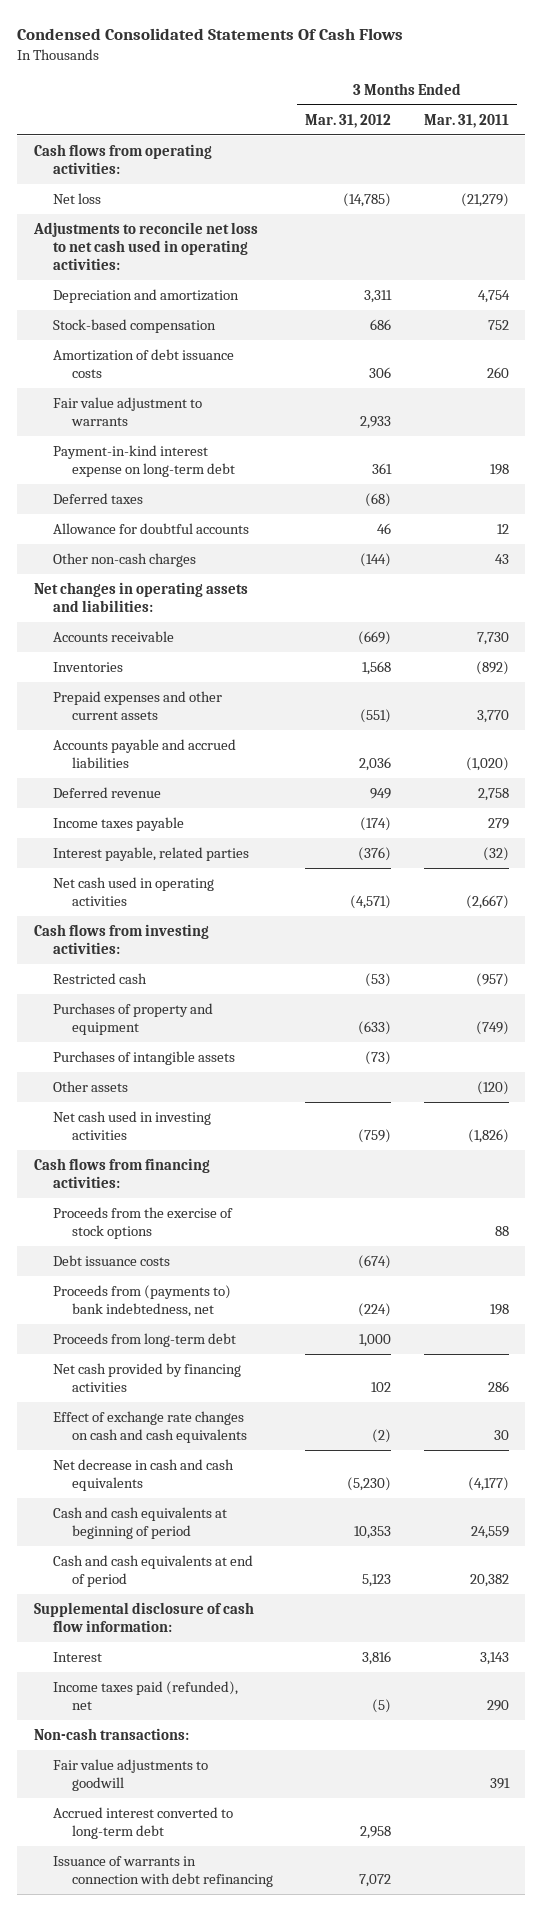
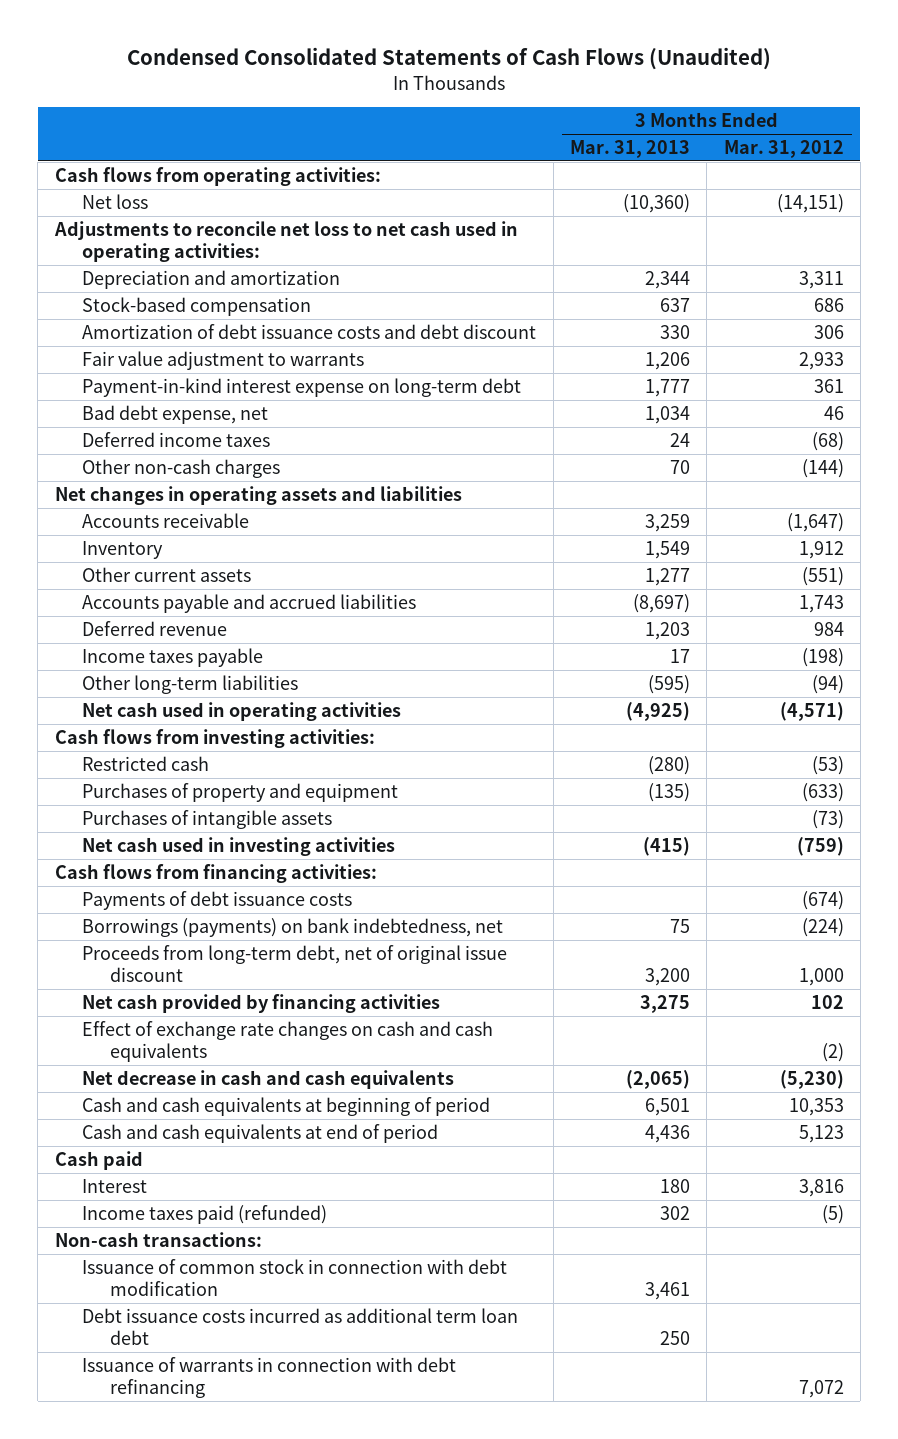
- Condensed Consolidated Statements Of Cash Flows
+ Condensed Consolidated Statements of Cash Flows (Unaudited)
- | 3 Months Ended Mar. 31, 2012 | 3 Months Ended Mar. 31, 2011
+ | 3 Months Ended Mar. 31, 2013 | 3 Months Ended Mar. 31, 2012
- Net loss | (14,785) | (21,279)
+ Net loss | (10,360) | (14,151)
- Amortization of debt issuance costs | 306 | 260
+ Amortization of debt issuance costs and debt discount | 330 | 306
- Deferred taxes | (68) |
- Allowance for doubtful accounts | 46 | 12
+ Bad debt expense, net | 1,034 | 46
+ Deferred income taxes | 24 | (68)
- Net changes in operating assets and liabilities:
- Accounts receivable | (669) | 7,730
- Inventories | 1,568 | (892)
- Prepaid expenses and other current assets | (551) | 3,770
- Accounts payable and accrued liabilities | 2,036 | (1,020)
- Deferred revenue | 949 | 2,758
- Income taxes payable | (174) | 279
- Interest payable, related parties | (376) | (32)
+ Net changes in operating assets and liabilities
+ Accounts receivable | 3,259 | (1,647)
+ Inventory | 1,549 | 1,912
+ Other current assets | 1,277 | (551)
+ Accounts payable and accrued liabilities | (8,697) | 1,743
+ Deferred revenue | 1,203 | 984
+ Income taxes payable | 17 | (198)
+ Other long-term liabilities | (595) | (94)
- Other assets | | (120)
- Proceeds from the exercise of stock options | | 88
- Debt issuance costs | (674) |
- Proceeds from (payments to) bank indebtedness, net | (224) | 198
- Proceeds from long-term debt | 1,000 |
+ Payments of debt issuance costs | | (674)
+ Borrowings (payments) on bank indebtedness, net | 75 | (224)
+ Proceeds from long-term debt, net of original issue discount | 3,200 | 1,000
- Supplemental disclosure of cash flow information:
+ Cash paid
- Income taxes paid (refunded), net | (5) | 290
+ Income taxes paid (refunded) | 302 | (5)
- Fair value adjustments to goodwill | | 391
- Accrued interest converted to long-term debt | 2,958 |
+ Issuance of common stock in connection with debt modification | 3,461 |
+ Debt issuance costs incurred as additional term loan debt | 250 |

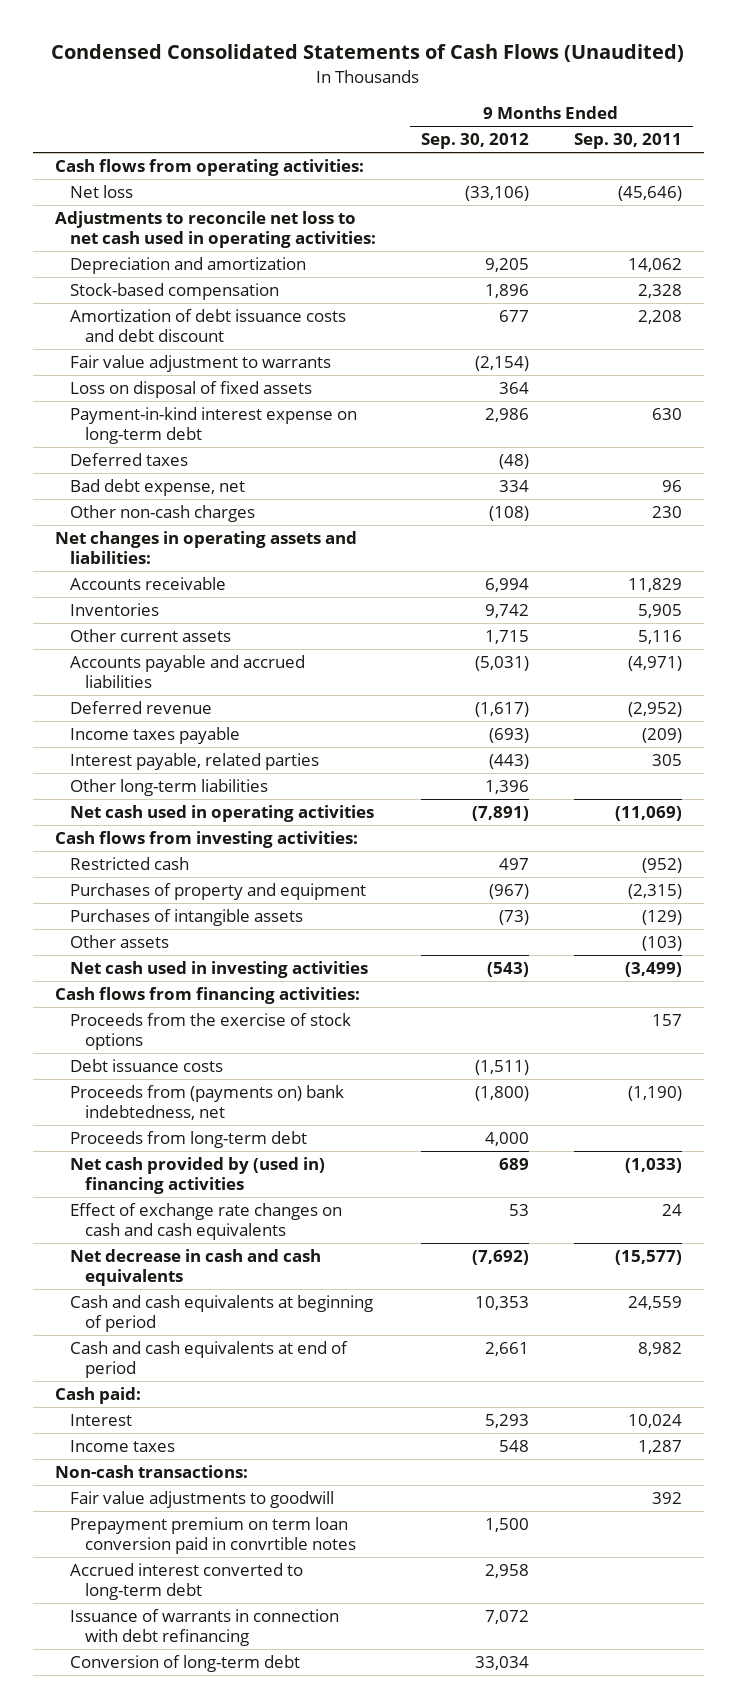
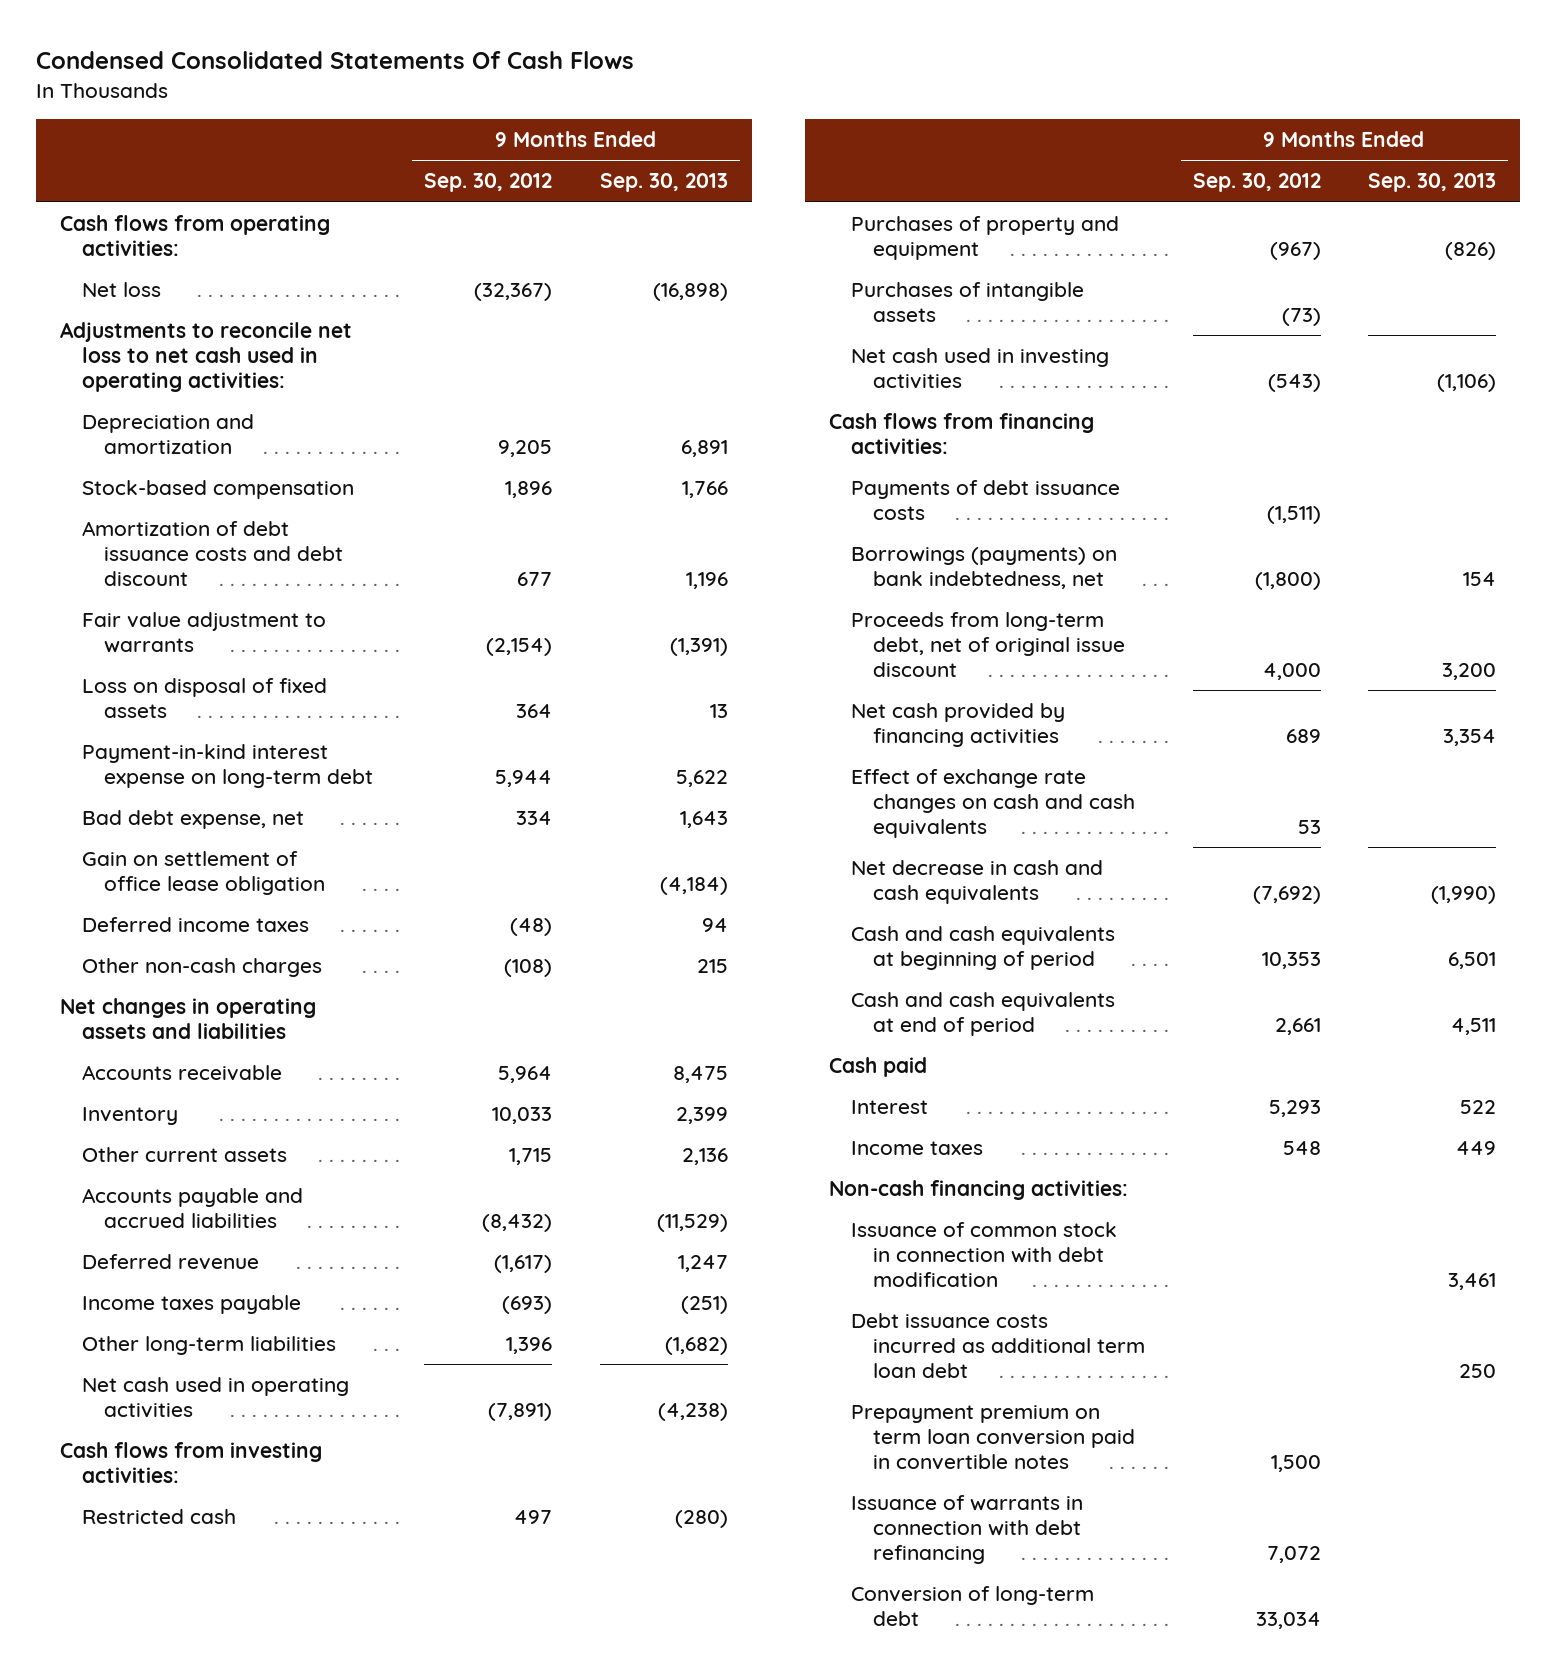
- Condensed Consolidated Statements of Cash Flows (Unaudited)
+ Condensed Consolidated Statements Of Cash Flows
- | 9 Months Ended Sep. 30, 2012 | 9 Months Ended Sep. 30, 2011
+ | 9 Months Ended Sep. 30, 2012 | 9 Months Ended Sep. 30, 2013
- Net loss | (33,106) | (45,646)
+ Net loss | (32,367) | (16,898)
- Payment-in-kind interest expense on long-term debt | 2,986 | 630
- Deferred taxes | (48) |
+ Payment-in-kind interest expense on long-term debt | 5,944 | 5,622
+ Gain on settlement of office lease obligation | | (4,184)
+ Deferred income taxes | (48) | 94
- Net changes in operating assets and liabilities:
- Accounts receivable | 6,994 | 11,829
- Inventories | 9,742 | 5,905
+ Net changes in operating assets and liabilities
+ Accounts receivable | 5,964 | 8,475
+ Inventory | 10,033 | 2,399
- Accounts payable and accrued liabilities | (5,031) | (4,971)
+ Accounts payable and accrued liabilities | (8,432) | (11,529)
- Interest payable, related parties | (443) | 305
- Other assets | | (103)
- Proceeds from the exercise of stock options | | 157
- Debt issuance costs | (1,511) |
- Proceeds from (payments on) bank indebtedness, net | (1,800) | (1,190)
- Proceeds from long-term debt | 4,000 |
- Net cash provided by (used in) financing activities | 689 | (1,033)
+ Payments of debt issuance costs | (1,511) |
+ Borrowings (payments) on bank indebtedness, net | (1,800) | 154
+ Proceeds from long-term debt, net of original issue discount | 4,000 | 3,200
+ Net cash provided by financing activities | 689 | 3,354
- Cash paid:
+ Cash paid
- Non-cash transactions:
- Fair value adjustments to goodwill | | 392
- Prepayment premium on term loan conversion paid in convrtible notes | 1,500 |
- Accrued interest converted to long-term debt | 2,958 |
+ Non-cash financing activities:
+ Issuance of common stock in connection with debt modification | | 3,461
+ Debt issuance costs incurred as additional term loan debt | | 250
+ Prepayment premium on term loan conversion paid in convertible notes | 1,500 |

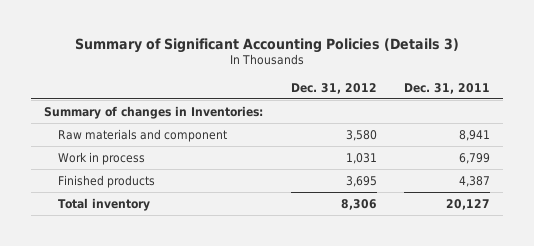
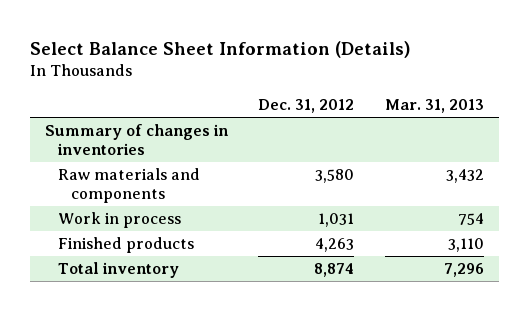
- Summary of Significant Accounting Policies (Details 3)
+ Select Balance Sheet Information (Details)
- | Dec. 31, 2012 | Dec. 31, 2011
+ | Dec. 31, 2012 | Mar. 31, 2013
- Summary of changes in Inventories:
- Raw materials and component | 3,580 | 8,941
+ Summary of changes in inventories
+ Raw materials and components | 3,580 | 3,432
- Finished products | 3,695 | 4,387
- Total inventory | 8,306 | 20,127
+ Finished products | 4,263 | 3,110
+ Total inventory | 8,874 | 7,296

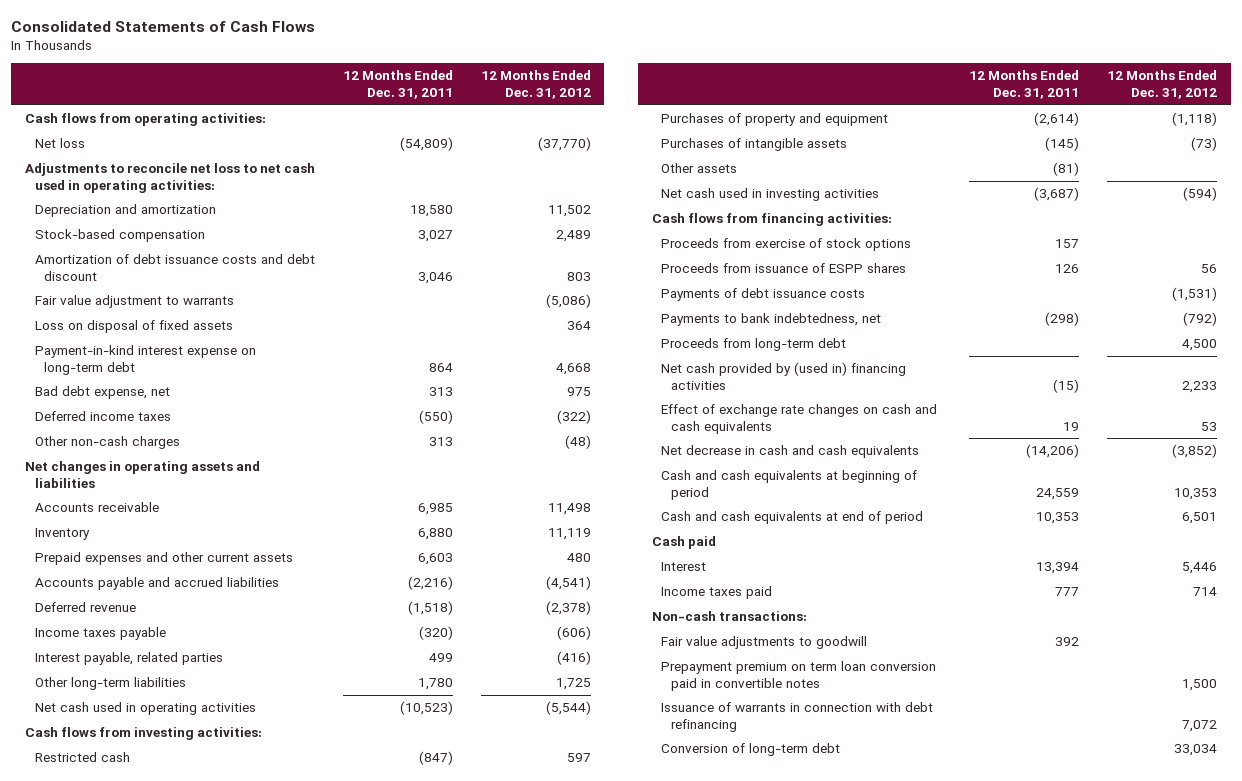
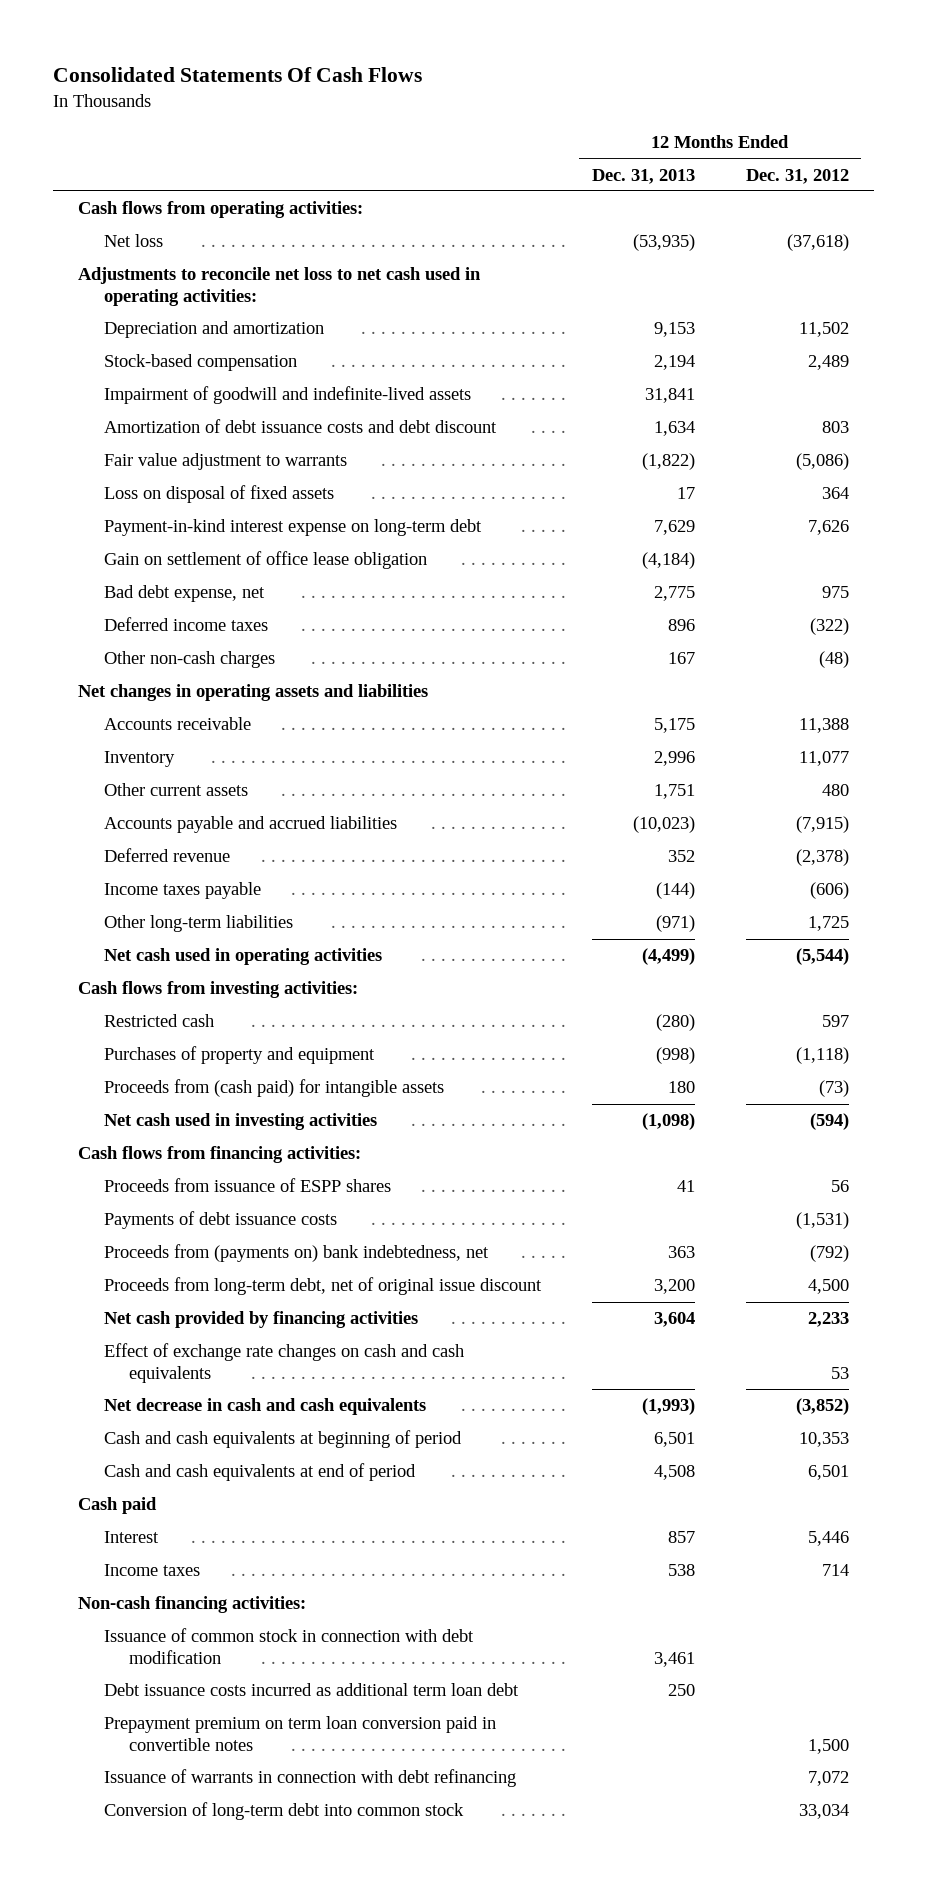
- Consolidated Statements of Cash Flows
+ Consolidated Statements Of Cash Flows
- | 12 Months Ended Dec. 31, 2011 | 12 Months Ended Dec. 31, 2012
+ | 12 Months Ended Dec. 31, 2013 | 12 Months Ended Dec. 31, 2012
- Net loss | (54,809) | (37,770)
+ Net loss | (53,935) | (37,618)
+ Impairment of goodwill and indefinite-lived assets | 31,841 |
- Payment-in-kind interest expense on long-term debt | 864 | 4,668
+ Payment-in-kind interest expense on long-term debt | 7,629 | 7,626
+ Gain on settlement of office lease obligation | (4,184) |
- Accounts receivable | 6,985 | 11,498
- Inventory | 6,880 | 11,119
- Prepaid expenses and other current assets | 6,603 | 480
- Accounts payable and accrued liabilities | (2,216) | (4,541)
+ Accounts receivable | 5,175 | 11,388
+ Inventory | 2,996 | 11,077
+ Other current assets | 1,751 | 480
+ Accounts payable and accrued liabilities | (10,023) | (7,915)
- Interest payable, related parties | 499 | (416)
- Purchases of intangible assets | (145) | (73)
- Other assets | (81) |
+ Proceeds from (cash paid) for intangible assets | 180 | (73)
- Proceeds from exercise of stock options | 157 |
- Payments to bank indebtedness, net | (298) | (792)
- Proceeds from long-term debt | | 4,500
- Net cash provided by (used in) financing activities | (15) | 2,233
+ Proceeds from (payments on) bank indebtedness, net | 363 | (792)
+ Proceeds from long-term debt, net of original issue discount | 3,200 | 4,500
+ Net cash provided by financing activities | 3,604 | 2,233
- Income taxes paid | 777 | 714
- Non-cash transactions:
- Fair value adjustments to goodwill | 392 |
+ Income taxes | 538 | 714
+ Non-cash financing activities:
+ Issuance of common stock in connection with debt modification | 3,461 |
+ Debt issuance costs incurred as additional term loan debt | 250 |
- Conversion of long-term debt | | 33,034
+ Conversion of long-term debt into common stock | | 33,034

